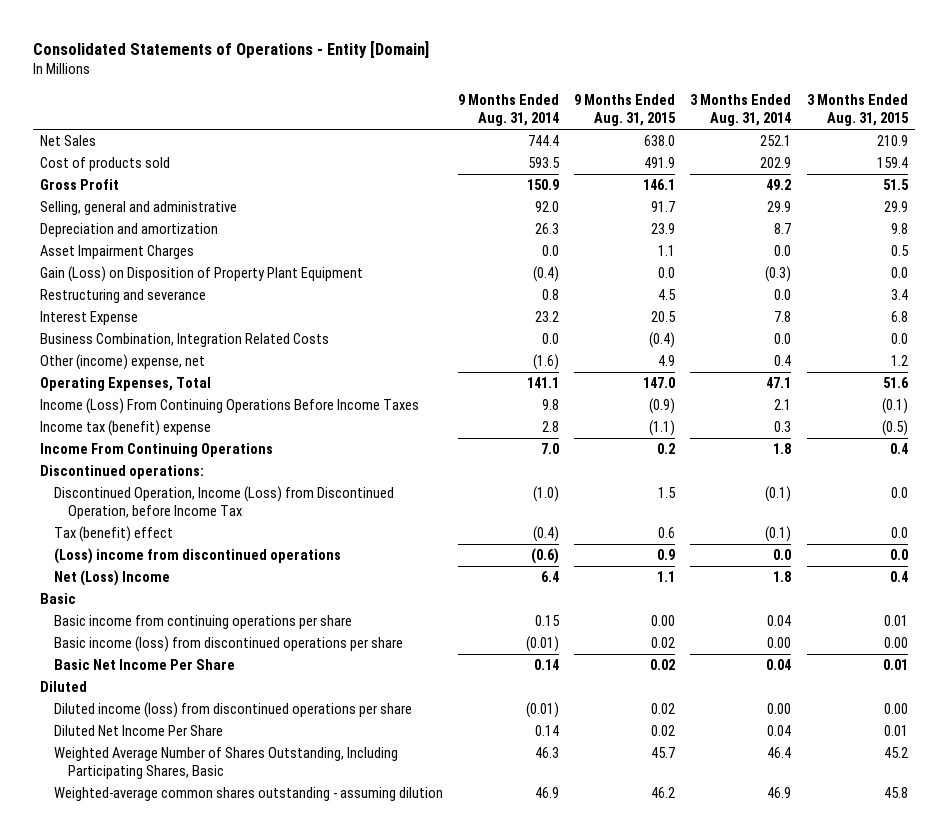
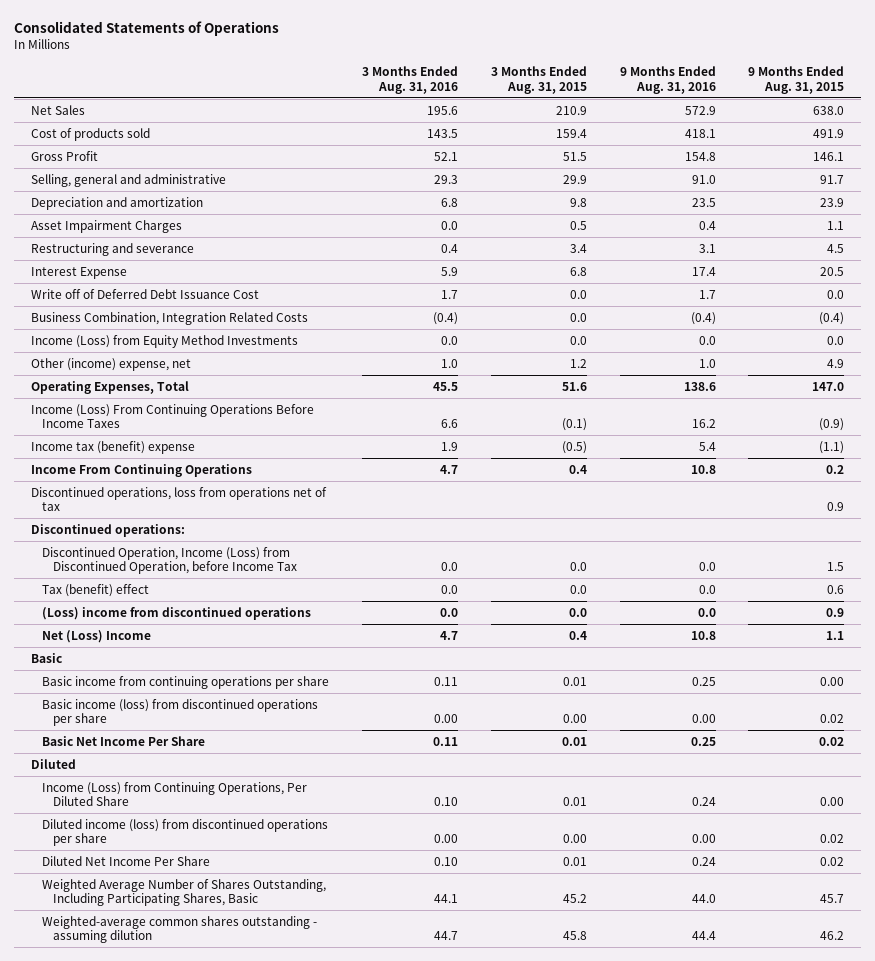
- Consolidated Statements of Operations - Entity [Domain]
+ Consolidated Statements of Operations
- | 9 Months Ended Aug. 31, 2014 | 9 Months Ended Aug. 31, 2015 | 3 Months Ended Aug. 31, 2014 | 3 Months Ended Aug. 31, 2015
+ | 3 Months Ended Aug. 31, 2016 | 3 Months Ended Aug. 31, 2015 | 9 Months Ended Aug. 31, 2016 | 9 Months Ended Aug. 31, 2015
- Gain (Loss) on Disposition of Property Plant Equipment | (0.4) | 0.0 | (0.3) | 0.0
+ Write off of Deferred Debt Issuance Cost | 1.7 | 0.0 | 1.7 | 0.0
+ Income (Loss) from Equity Method Investments | 0.0 | 0.0 | 0.0 | 0.0
+ Discontinued operations, loss from operations net of tax | | | | 0.9
+ Income (Loss) from Continuing Operations, Per Diluted Share | 0.10 | 0.01 | 0.24 | 0.00

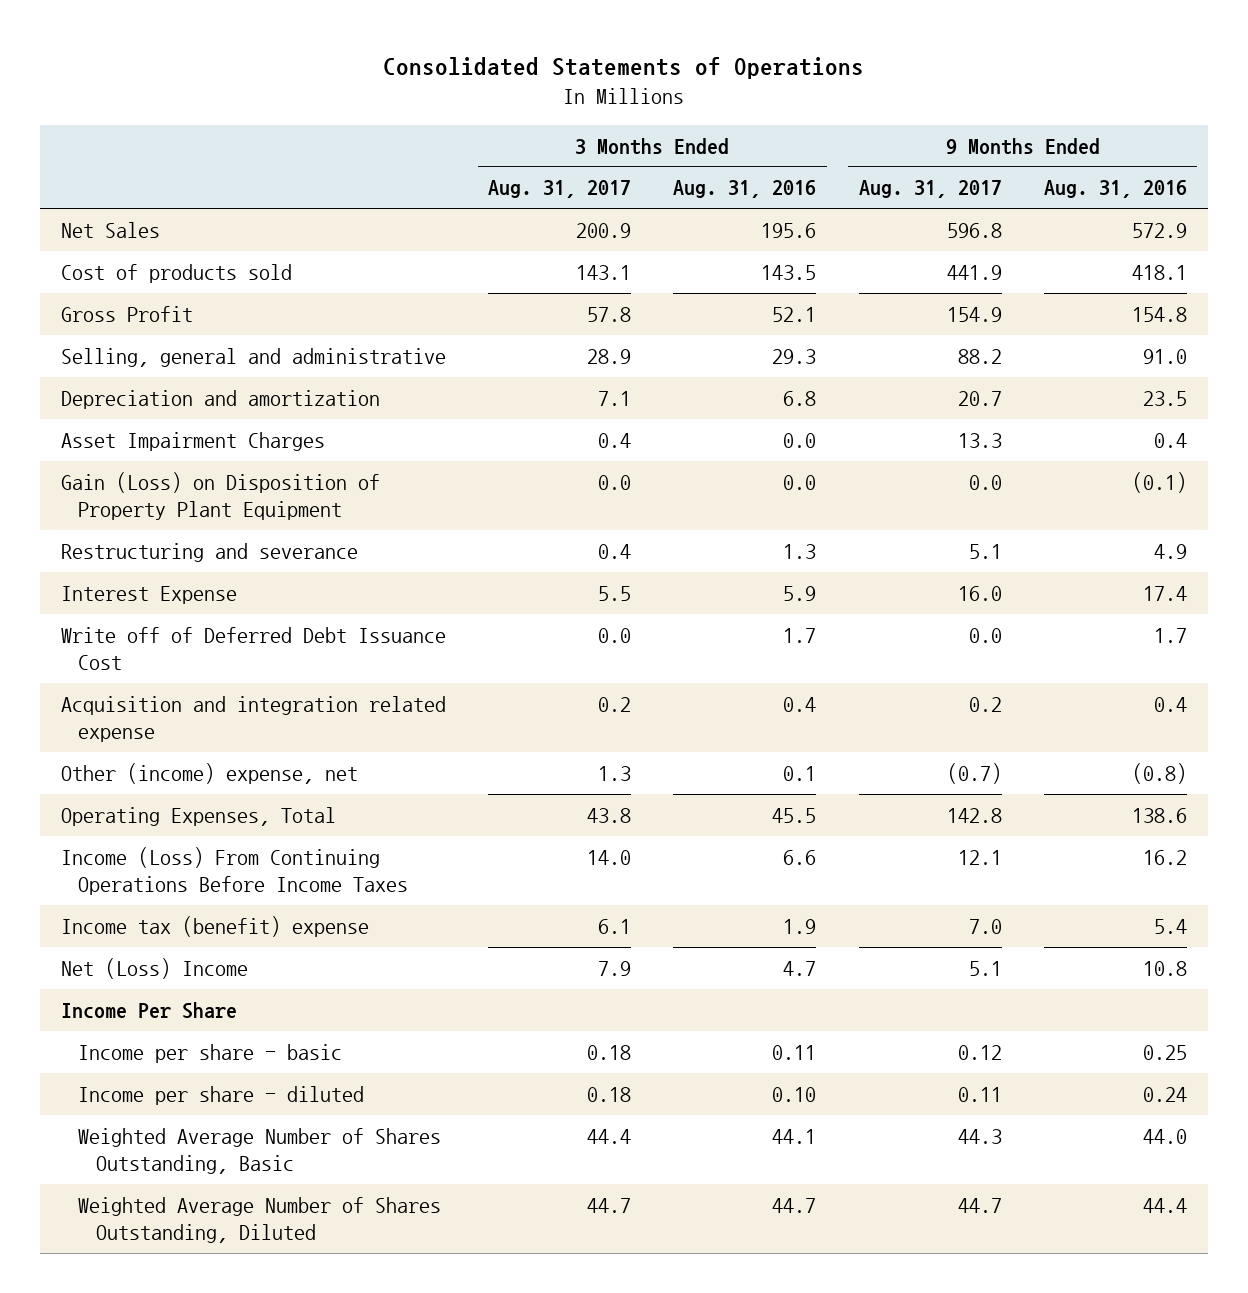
- | 3 Months Ended Aug. 31, 2016 | 3 Months Ended Aug. 31, 2015 | 9 Months Ended Aug. 31, 2016 | 9 Months Ended Aug. 31, 2015
+ | 3 Months Ended Aug. 31, 2017 | 3 Months Ended Aug. 31, 2016 | 9 Months Ended Aug. 31, 2017 | 9 Months Ended Aug. 31, 2016
- Restructuring and severance | 0.4 | 3.4 | 3.1 | 4.5
+ Gain (Loss) on Disposition of Property Plant Equipment | 0.0 | 0.0 | 0.0 | (0.1)
+ Restructuring and severance | 0.4 | 1.3 | 5.1 | 4.9
- Business Combination, Integration Related Costs | (0.4) | 0.0 | (0.4) | (0.4)
- Income (Loss) from Equity Method Investments | 0.0 | 0.0 | 0.0 | 0.0
- Other (income) expense, net | 1.0 | 1.2 | 1.0 | 4.9
+ Acquisition and integration related expense | 0.2 | 0.4 | 0.2 | 0.4
+ Other (income) expense, net | 1.3 | 0.1 | (0.7) | (0.8)
- Income From Continuing Operations | 4.7 | 0.4 | 10.8 | 0.2
- Discontinued operations, loss from operations net of tax | | | | 0.9
- Discontinued operations:
- Discontinued Operation, Income (Loss) from Discontinued Operation, before Income Tax | 0.0 | 0.0 | 0.0 | 1.5
- Tax (benefit) effect | 0.0 | 0.0 | 0.0 | 0.6
- (Loss) income from discontinued operations | 0.0 | 0.0 | 0.0 | 0.9
- Basic
- Basic income from continuing operations per share | 0.11 | 0.01 | 0.25 | 0.00
- Basic income (loss) from discontinued operations per share | 0.00 | 0.00 | 0.00 | 0.02
- Basic Net Income Per Share | 0.11 | 0.01 | 0.25 | 0.02
- Diluted
- Income (Loss) from Continuing Operations, Per Diluted Share | 0.10 | 0.01 | 0.24 | 0.00
- Diluted income (loss) from discontinued operations per share | 0.00 | 0.00 | 0.00 | 0.02
- Diluted Net Income Per Share | 0.10 | 0.01 | 0.24 | 0.02
- Weighted Average Number of Shares Outstanding, Including Participating Shares, Basic | 44.1 | 45.2 | 44.0 | 45.7
- Weighted-average common shares outstanding - assuming dilution | 44.7 | 45.8 | 44.4 | 46.2
+ Income Per Share
+ Income per share - basic | 0.18 | 0.11 | 0.12 | 0.25
+ Income per share - diluted | 0.18 | 0.10 | 0.11 | 0.24
+ Weighted Average Number of Shares Outstanding, Basic | 44.4 | 44.1 | 44.3 | 44.0
+ Weighted Average Number of Shares Outstanding, Diluted | 44.7 | 44.7 | 44.7 | 44.4

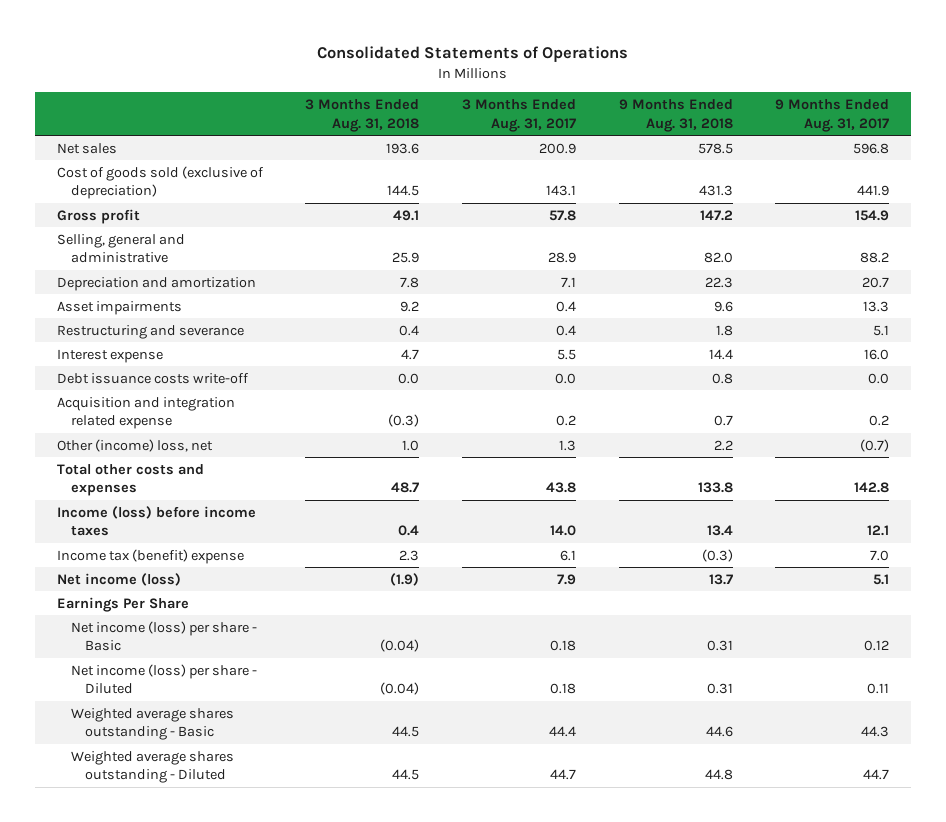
- | 3 Months Ended Aug. 31, 2017 | 3 Months Ended Aug. 31, 2016 | 9 Months Ended Aug. 31, 2017 | 9 Months Ended Aug. 31, 2016
+ | 3 Months Ended Aug. 31, 2018 | 3 Months Ended Aug. 31, 2017 | 9 Months Ended Aug. 31, 2018 | 9 Months Ended Aug. 31, 2017
- Net Sales | 200.9 | 195.6 | 596.8 | 572.9
- Cost of products sold | 143.1 | 143.5 | 441.9 | 418.1
- Gross Profit | 57.8 | 52.1 | 154.9 | 154.8
+ Net sales | 193.6 | 200.9 | 578.5 | 596.8
+ Cost of goods sold (exclusive of depreciation) | 144.5 | 143.1 | 431.3 | 441.9
+ Gross profit | 49.1 | 57.8 | 147.2 | 154.9
- Asset Impairment Charges | 0.4 | 0.0 | 13.3 | 0.4
- Gain (Loss) on Disposition of Property Plant Equipment | 0.0 | 0.0 | 0.0 | (0.1)
+ Asset impairments | 9.2 | 0.4 | 9.6 | 13.3
- Interest Expense | 5.5 | 5.9 | 16.0 | 17.4
- Write off of Deferred Debt Issuance Cost | 0.0 | 1.7 | 0.0 | 1.7
+ Interest expense | 4.7 | 5.5 | 14.4 | 16.0
+ Debt issuance costs write-off | 0.0 | 0.0 | 0.8 | 0.0
- Other (income) expense, net | 1.3 | 0.1 | (0.7) | (0.8)
- Operating Expenses, Total | 43.8 | 45.5 | 142.8 | 138.6
- Income (Loss) From Continuing Operations Before Income Taxes | 14.0 | 6.6 | 12.1 | 16.2
+ Other (income) loss, net | 1.0 | 1.3 | 2.2 | (0.7)
+ Total other costs and expenses | 48.7 | 43.8 | 133.8 | 142.8
+ Income (loss) before income taxes | 0.4 | 14.0 | 13.4 | 12.1
- Net (Loss) Income | 7.9 | 4.7 | 5.1 | 10.8
- Income Per Share
- Income per share - basic | 0.18 | 0.11 | 0.12 | 0.25
- Income per share - diluted | 0.18 | 0.10 | 0.11 | 0.24
- Weighted Average Number of Shares Outstanding, Basic | 44.4 | 44.1 | 44.3 | 44.0
- Weighted Average Number of Shares Outstanding, Diluted | 44.7 | 44.7 | 44.7 | 44.4
+ Net income (loss) | (1.9) | 7.9 | 13.7 | 5.1
+ Earnings Per Share
+ Net income (loss) per share - Basic | (0.04) | 0.18 | 0.31 | 0.12
+ Net income (loss) per share - Diluted | (0.04) | 0.18 | 0.31 | 0.11
+ Weighted average shares outstanding - Basic | 44.5 | 44.4 | 44.6 | 44.3
+ Weighted average shares outstanding - Diluted | 44.5 | 44.7 | 44.8 | 44.7

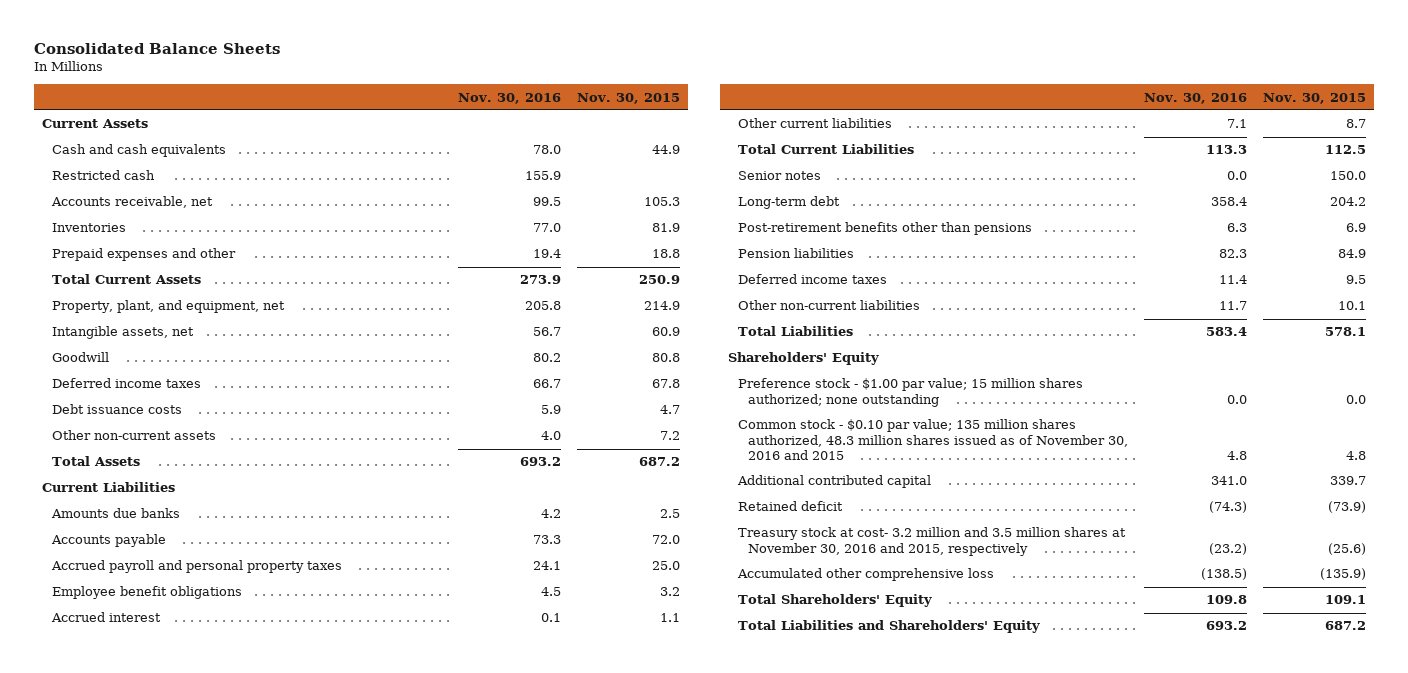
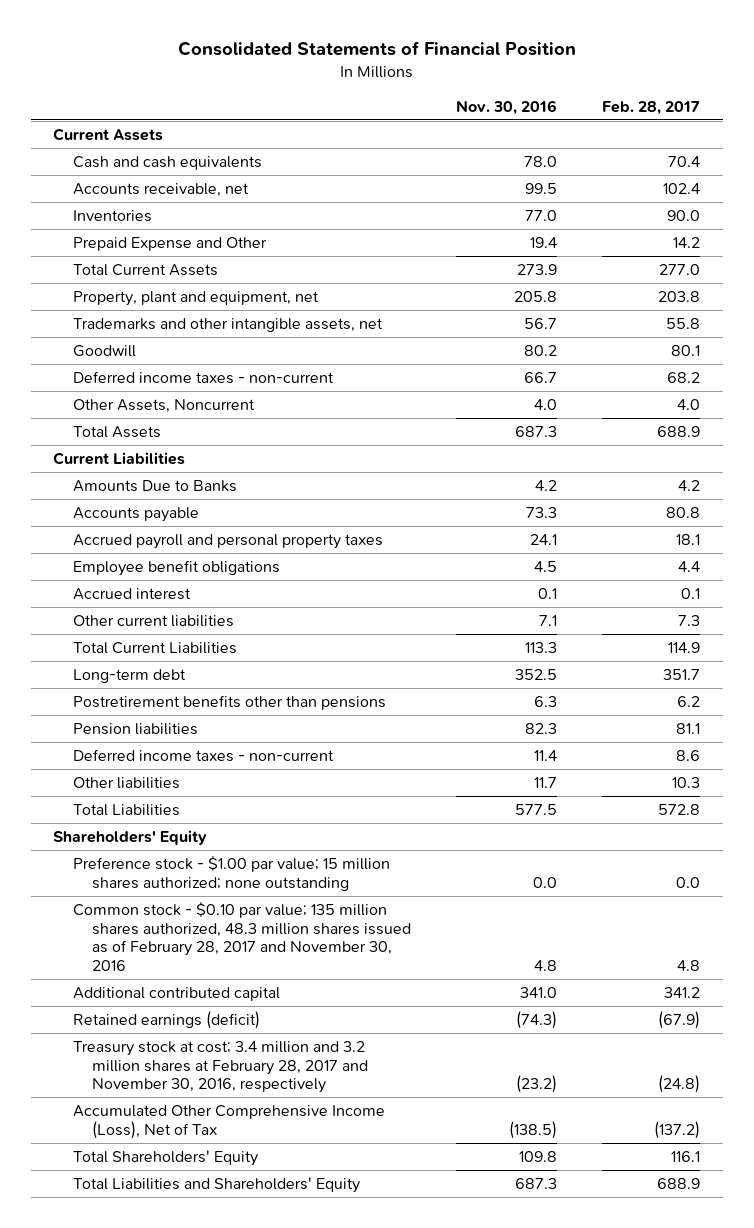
- Consolidated Balance Sheets
+ Consolidated Statements of Financial Position
- | Nov. 30, 2016 | Nov. 30, 2015
+ | Nov. 30, 2016 | Feb. 28, 2017
- Restricted cash | 155.9 |
- Prepaid expenses and other | 19.4 | 18.8
+ Prepaid Expense and Other | 19.4 | 14.2
- Property, plant, and equipment, net | 205.8 | 214.9
- Intangible assets, net | 56.7 | 60.9
+ Property, plant and equipment, net | 205.8 | 203.8
+ Trademarks and other intangible assets, net | 56.7 | 55.8
- Deferred income taxes | 66.7 | 67.8
- Debt issuance costs | 5.9 | 4.7
- Other non-current assets | 4.0 | 7.2
- Total Assets | 693.2 | 687.2
+ Deferred income taxes - non-current | 66.7 | 68.2
+ Other Assets, Noncurrent | 4.0 | 4.0
+ Total Assets | 687.3 | 688.9
- Amounts due banks | 4.2 | 2.5
+ Amounts Due to Banks | 4.2 | 4.2
- Senior notes | 0.0 | 150.0
- Long-term debt | 358.4 | 204.2
- Post-retirement benefits other than pensions | 6.3 | 6.9
+ Long-term debt | 352.5 | 351.7
+ Postretirement benefits other than pensions | 6.3 | 6.2
- Deferred income taxes | 11.4 | 9.5
- Other non-current liabilities | 11.7 | 10.1
- Total Liabilities | 583.4 | 578.1
+ Deferred income taxes - non-current | 11.4 | 8.6
+ Other liabilities | 11.7 | 10.3
+ Total Liabilities | 577.5 | 572.8
- Common stock - $0.10 par value; 135 million shares authorized, 48.3 million shares issued as of November 30, 2016 and 2015 | 4.8 | 4.8
+ Common stock - $0.10 par value; 135 million shares authorized, 48.3 million shares issued as of February 28, 2017 and November 30, 2016 | 4.8 | 4.8
- Retained deficit | (74.3) | (73.9)
- Treasury stock at cost- 3.2 million and 3.5 million shares at November 30, 2016 and 2015, respectively | (23.2) | (25.6)
- Accumulated other comprehensive loss | (138.5) | (135.9)
+ Retained earnings (deficit) | (74.3) | (67.9)
+ Treasury stock at cost; 3.4 million and 3.2 million shares at February 28, 2017 and November 30, 2016, respectively | (23.2) | (24.8)
+ Accumulated Other Comprehensive Income (Loss), Net of Tax | (138.5) | (137.2)
- Total Liabilities and Shareholders' Equity | 693.2 | 687.2
+ Total Liabilities and Shareholders' Equity | 687.3 | 688.9

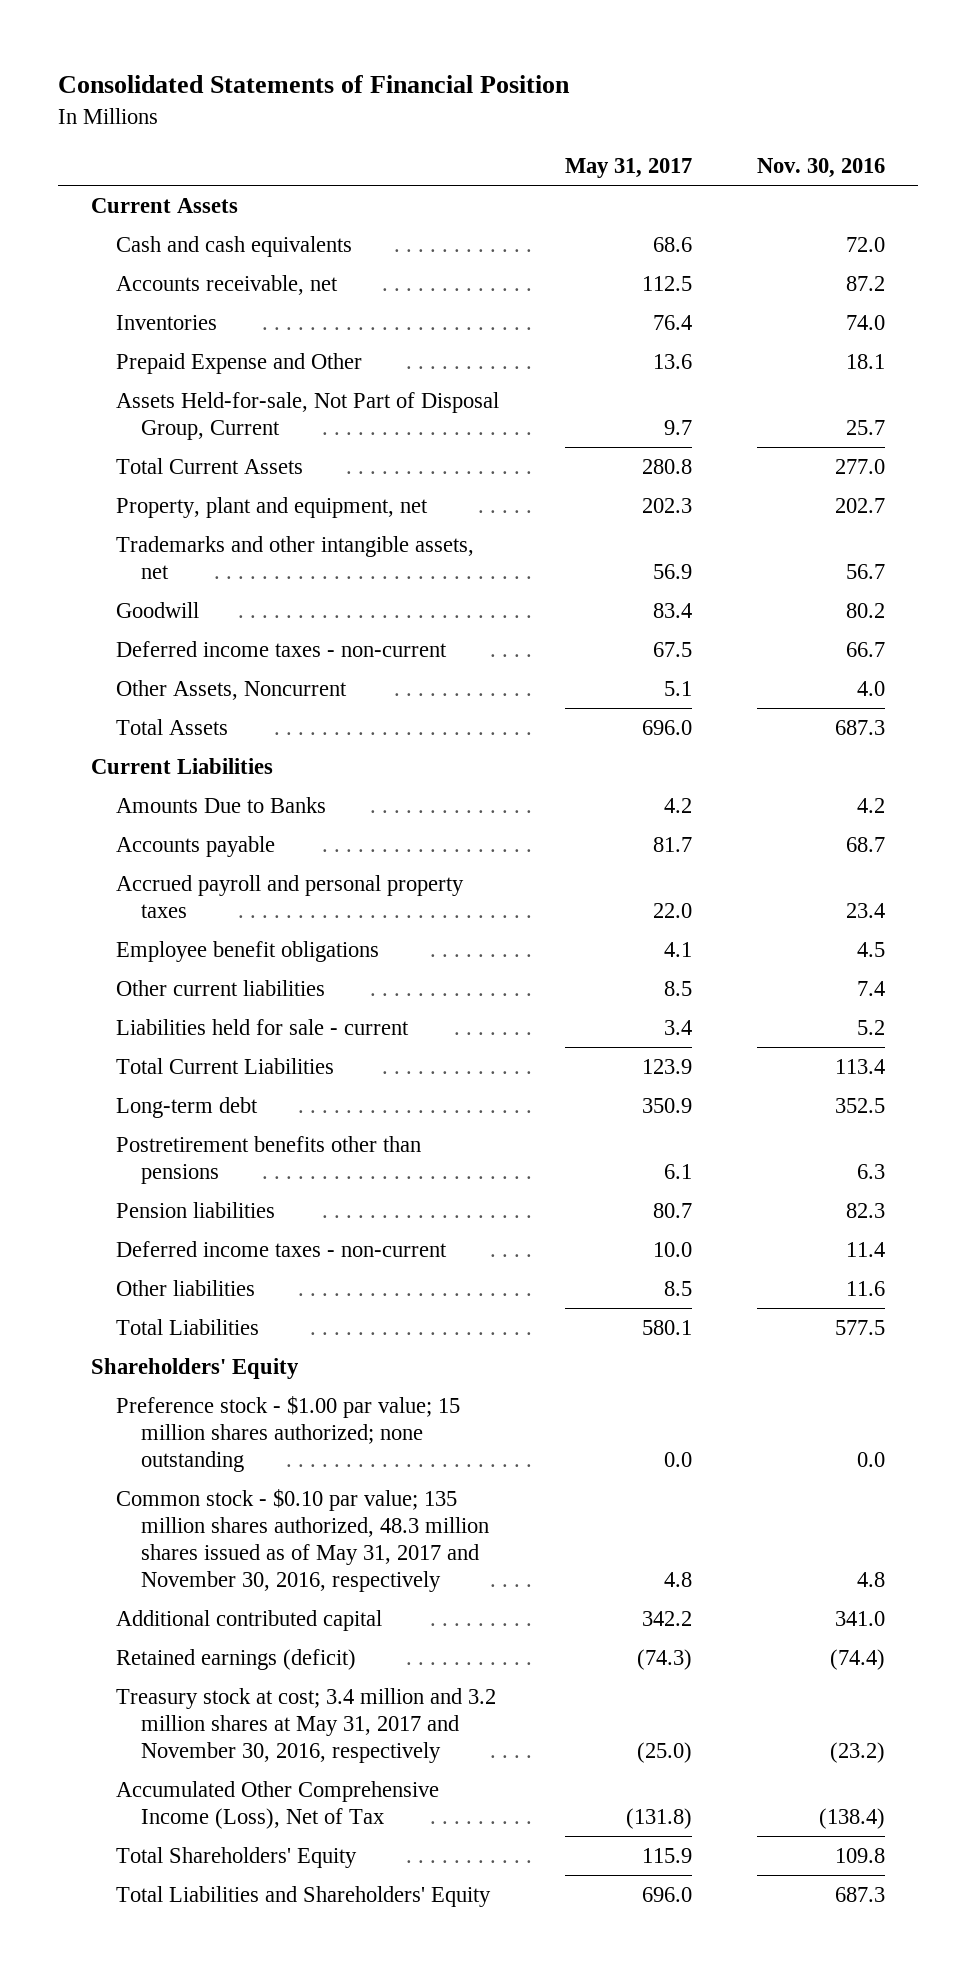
- | Nov. 30, 2016 | Feb. 28, 2017
+ | May 31, 2017 | Nov. 30, 2016
- Cash and cash equivalents | 78.0 | 70.4
- Accounts receivable, net | 99.5 | 102.4
- Inventories | 77.0 | 90.0
- Prepaid Expense and Other | 19.4 | 14.2
- Total Current Assets | 273.9 | 277.0
- Property, plant and equipment, net | 205.8 | 203.8
+ Cash and cash equivalents | 68.6 | 72.0
+ Accounts receivable, net | 112.5 | 87.2
+ Inventories | 76.4 | 74.0
+ Prepaid Expense and Other | 13.6 | 18.1
+ Assets Held-for-sale, Not Part of Disposal Group, Current | 9.7 | 25.7
+ Total Current Assets | 280.8 | 277.0
+ Property, plant and equipment, net | 202.3 | 202.7
- Accounts payable | 73.3 | 80.8
- Accrued payroll and personal property taxes | 24.1 | 18.1
+ Accounts payable | 81.7 | 68.7
+ Accrued payroll and personal property taxes | 22.0 | 23.4
- Accrued interest | 0.1 | 0.1
- Other current liabilities | 7.1 | 7.3
- Total Current Liabilities | 113.3 | 114.9
+ Other current liabilities | 8.5 | 7.4
+ Liabilities held for sale - current | 3.4 | 5.2
+ Total Current Liabilities | 123.9 | 113.4
- Other liabilities | 11.7 | 10.3
+ Other liabilities | 8.5 | 11.6
- Common stock - $0.10 par value; 135 million shares authorized, 48.3 million shares issued as of February 28, 2017 and November 30, 2016 | 4.8 | 4.8
+ Common stock - $0.10 par value; 135 million shares authorized, 48.3 million shares issued as of May 31, 2017 and November 30, 2016, respectively | 4.8 | 4.8
- Retained earnings (deficit) | (74.3) | (67.9)
- Treasury stock at cost; 3.4 million and 3.2 million shares at February 28, 2017 and November 30, 2016, respectively | (23.2) | (24.8)
- Accumulated Other Comprehensive Income (Loss), Net of Tax | (138.5) | (137.2)
+ Retained earnings (deficit) | (74.3) | (74.4)
+ Treasury stock at cost; 3.4 million and 3.2 million shares at May 31, 2017 and November 30, 2016, respectively | (25.0) | (23.2)
+ Accumulated Other Comprehensive Income (Loss), Net of Tax | (131.8) | (138.4)

